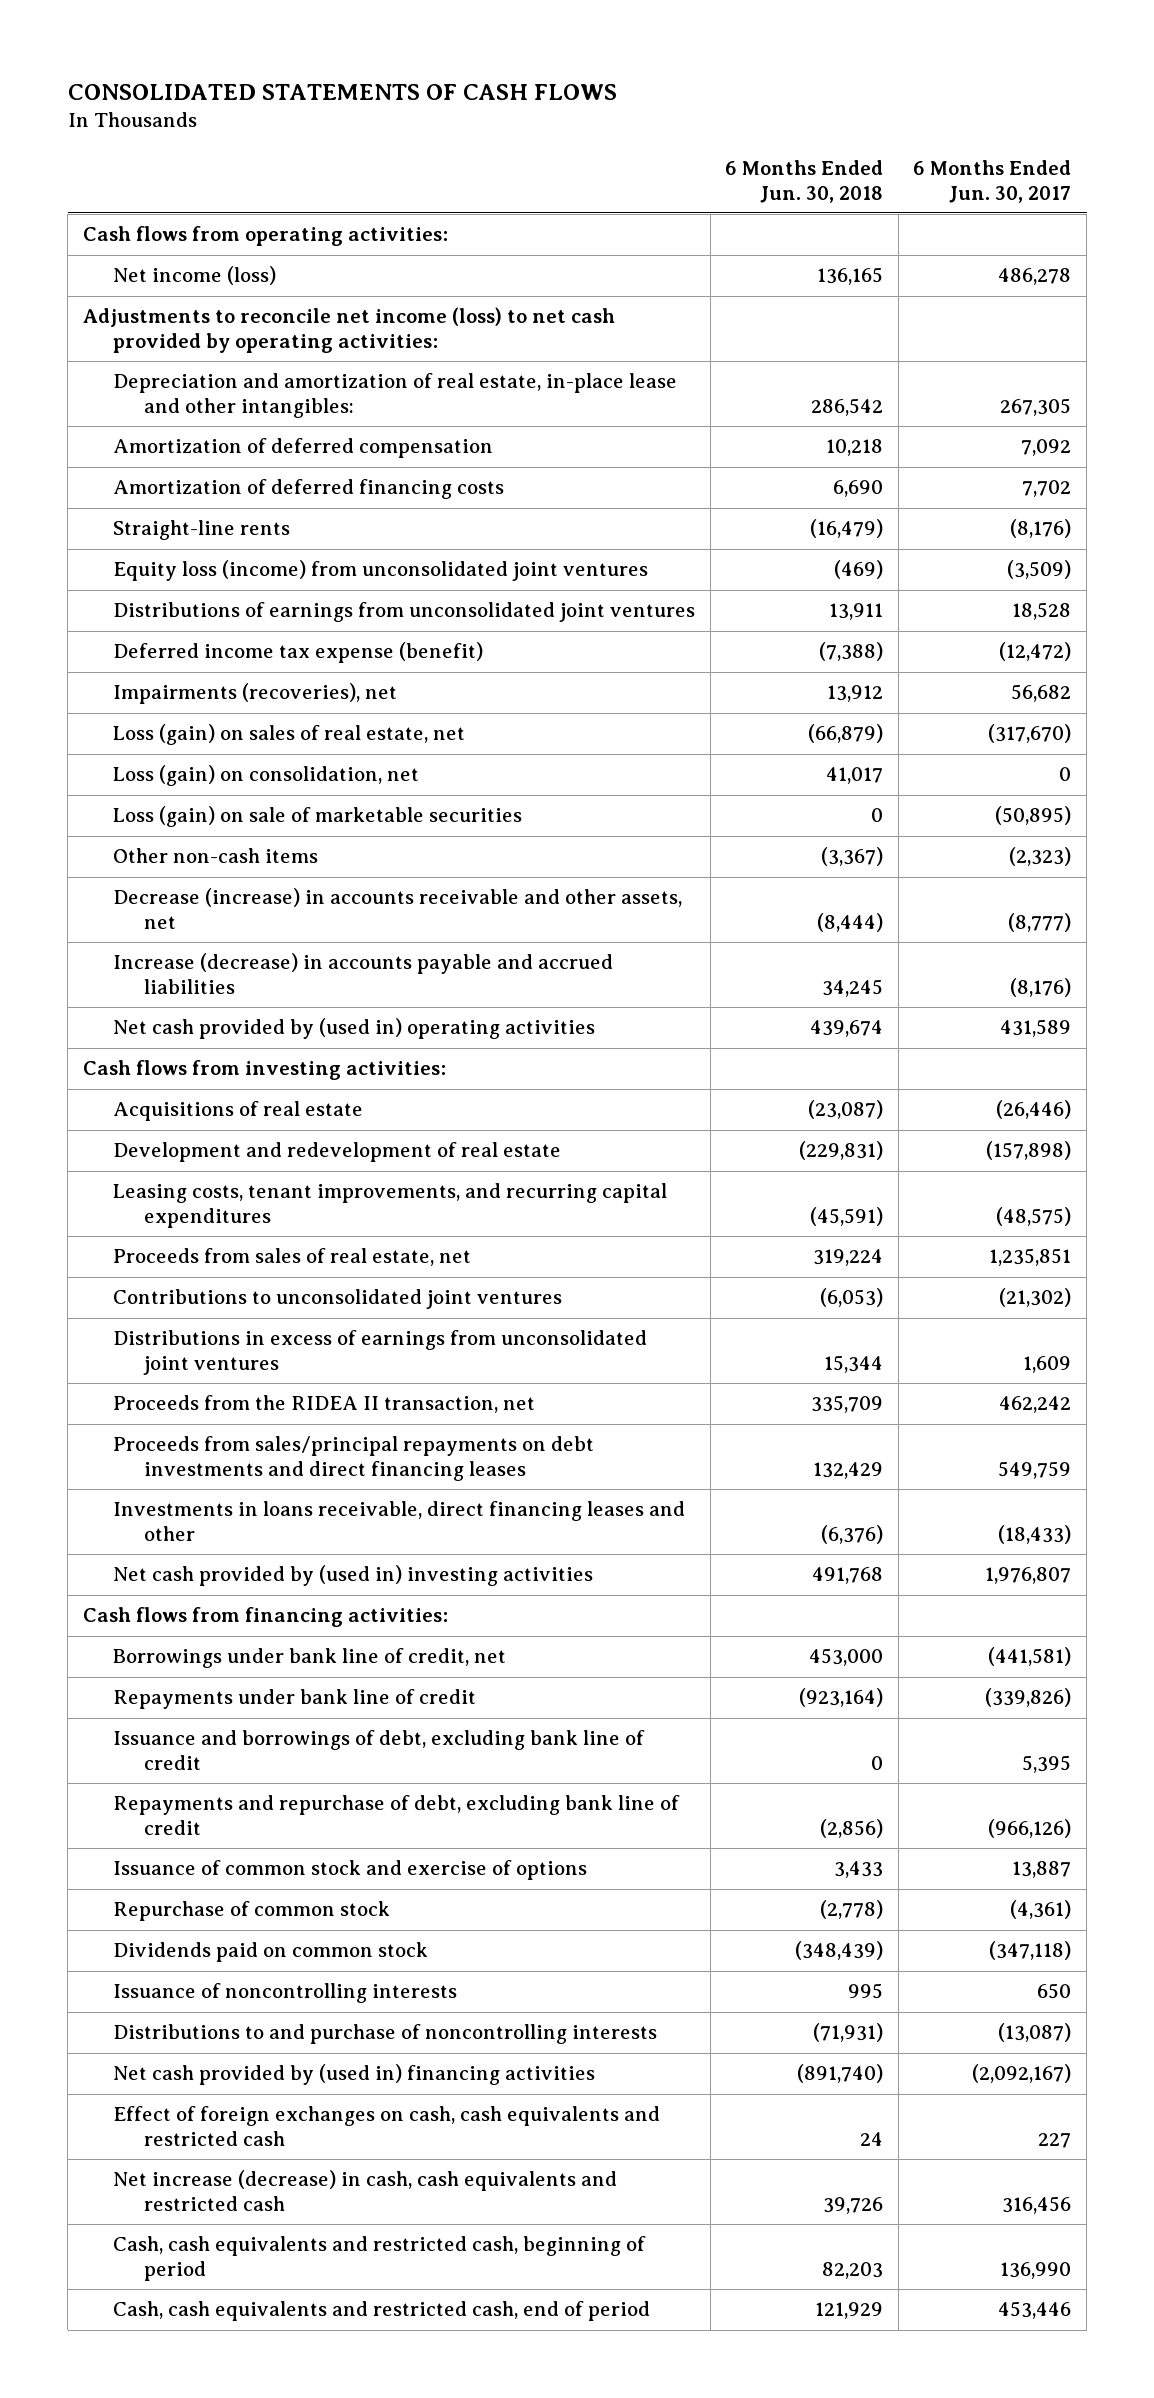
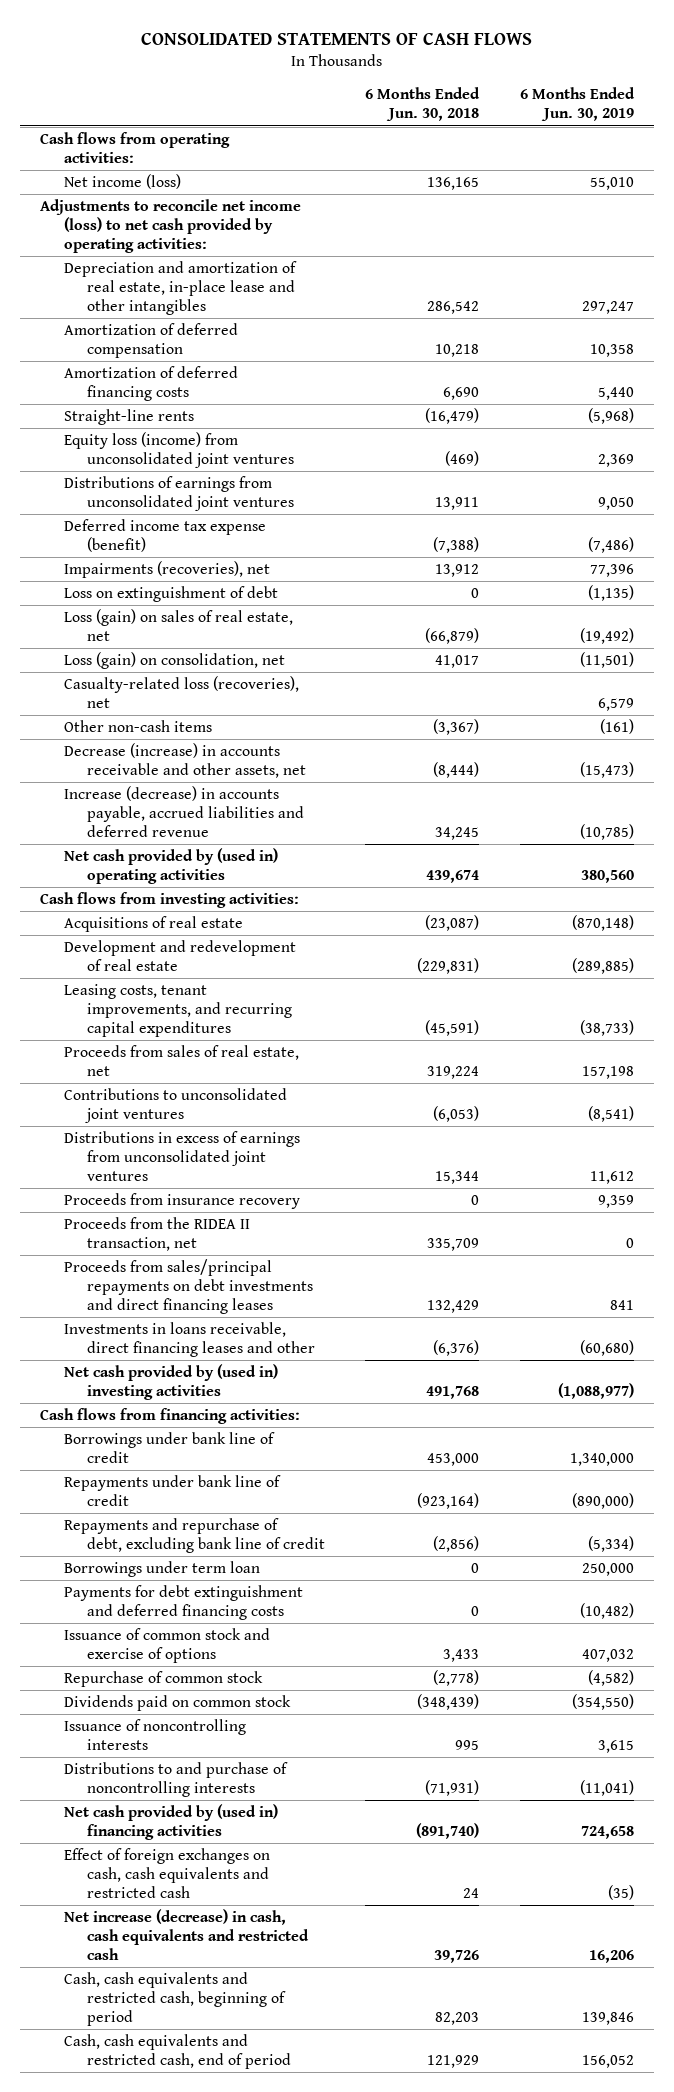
- | 6 Months Ended Jun. 30, 2018 | 6 Months Ended Jun. 30, 2017
+ | 6 Months Ended Jun. 30, 2018 | 6 Months Ended Jun. 30, 2019
- Depreciation and amortization of real estate, in-place lease and other intangibles: | 286,542 | 267,305
+ Depreciation and amortization of real estate, in-place lease and other intangibles | 286,542 | 297,247
+ Loss on extinguishment of debt | 0 | (1,135)
- Loss (gain) on sale of marketable securities | 0 | (50,895)
+ Casualty-related loss (recoveries), net | | 6,579
- Increase (decrease) in accounts payable and accrued liabilities | 34,245 | (8,176)
+ Increase (decrease) in accounts payable, accrued liabilities and deferred revenue | 34,245 | (10,785)
+ Proceeds from insurance recovery | 0 | 9,359
- Borrowings under bank line of credit, net | 453,000 | (441,581)
+ Borrowings under bank line of credit | 453,000 | 1,340,000
- Issuance and borrowings of debt, excluding bank line of credit | 0 | 5,395
+ Borrowings under term loan | 0 | 250,000
+ Payments for debt extinguishment and deferred financing costs | 0 | (10,482)

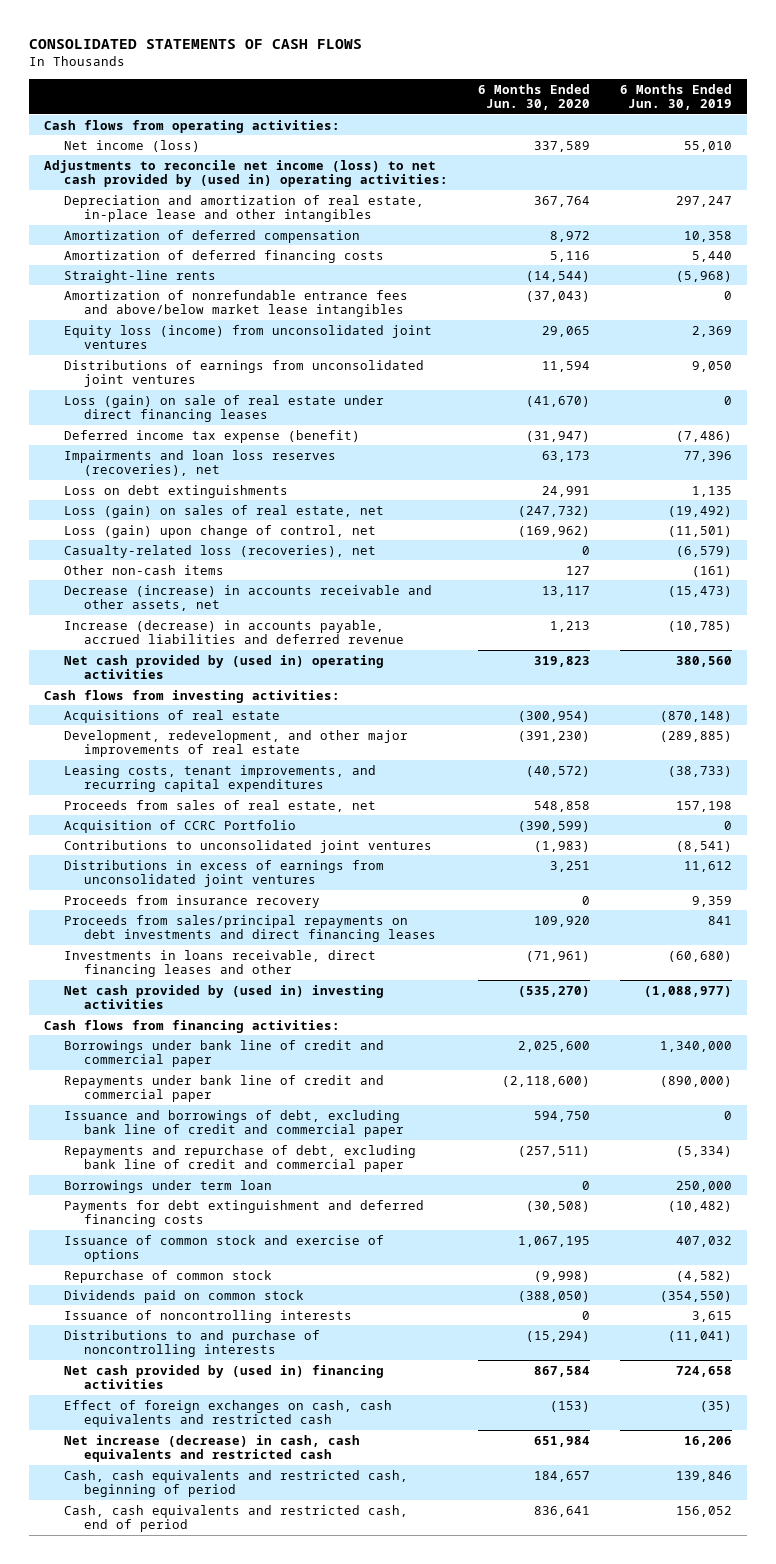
- | 6 Months Ended Jun. 30, 2018 | 6 Months Ended Jun. 30, 2019
+ | 6 Months Ended Jun. 30, 2020 | 6 Months Ended Jun. 30, 2019
- Adjustments to reconcile net income (loss) to net cash provided by operating activities:
+ Adjustments to reconcile net income (loss) to net cash provided by (used in) operating activities:
+ Amortization of nonrefundable entrance fees and above/below market lease intangibles | (37,043) | 0
+ Loss (gain) on sale of real estate under direct financing leases | (41,670) | 0
- Impairments (recoveries), net | 13,912 | 77,396
- Loss on extinguishment of debt | 0 | (1,135)
+ Impairments and loan loss reserves (recoveries), net | 63,173 | 77,396
+ Loss on debt extinguishments | 24,991 | 1,135
- Loss (gain) on consolidation, net | 41,017 | (11,501)
- Casualty-related loss (recoveries), net | | 6,579
+ Loss (gain) upon change of control, net | (169,962) | (11,501)
+ Casualty-related loss (recoveries), net | 0 | (6,579)
- Development and redevelopment of real estate | (229,831) | (289,885)
+ Development, redevelopment, and other major improvements of real estate | (391,230) | (289,885)
+ Acquisition of CCRC Portfolio | (390,599) | 0
- Proceeds from the RIDEA II transaction, net | 335,709 | 0
- Borrowings under bank line of credit | 453,000 | 1,340,000
- Repayments under bank line of credit | (923,164) | (890,000)
- Repayments and repurchase of debt, excluding bank line of credit | (2,856) | (5,334)
+ Borrowings under bank line of credit and commercial paper | 2,025,600 | 1,340,000
+ Repayments under bank line of credit and commercial paper | (2,118,600) | (890,000)
+ Issuance and borrowings of debt, excluding bank line of credit and commercial paper | 594,750 | 0
+ Repayments and repurchase of debt, excluding bank line of credit and commercial paper | (257,511) | (5,334)

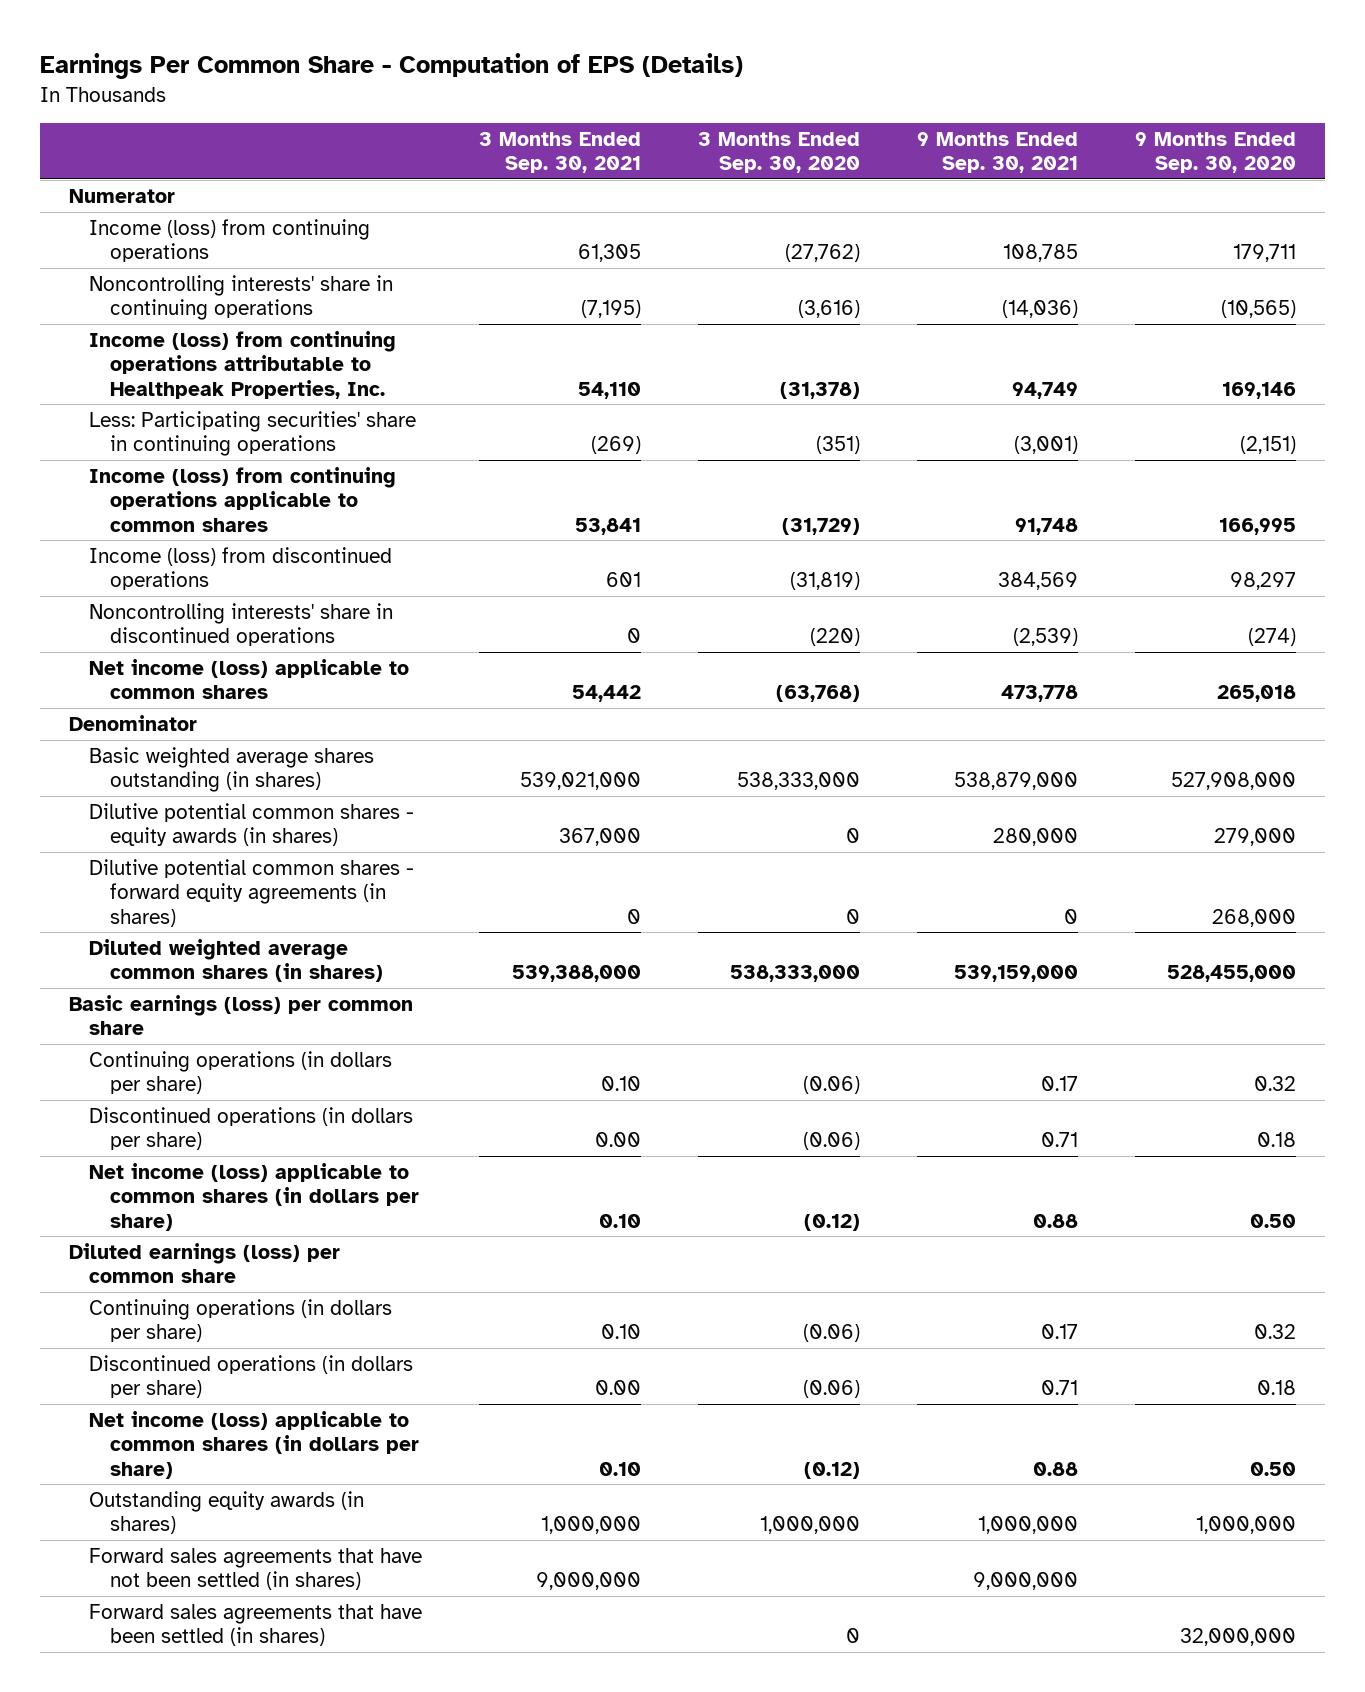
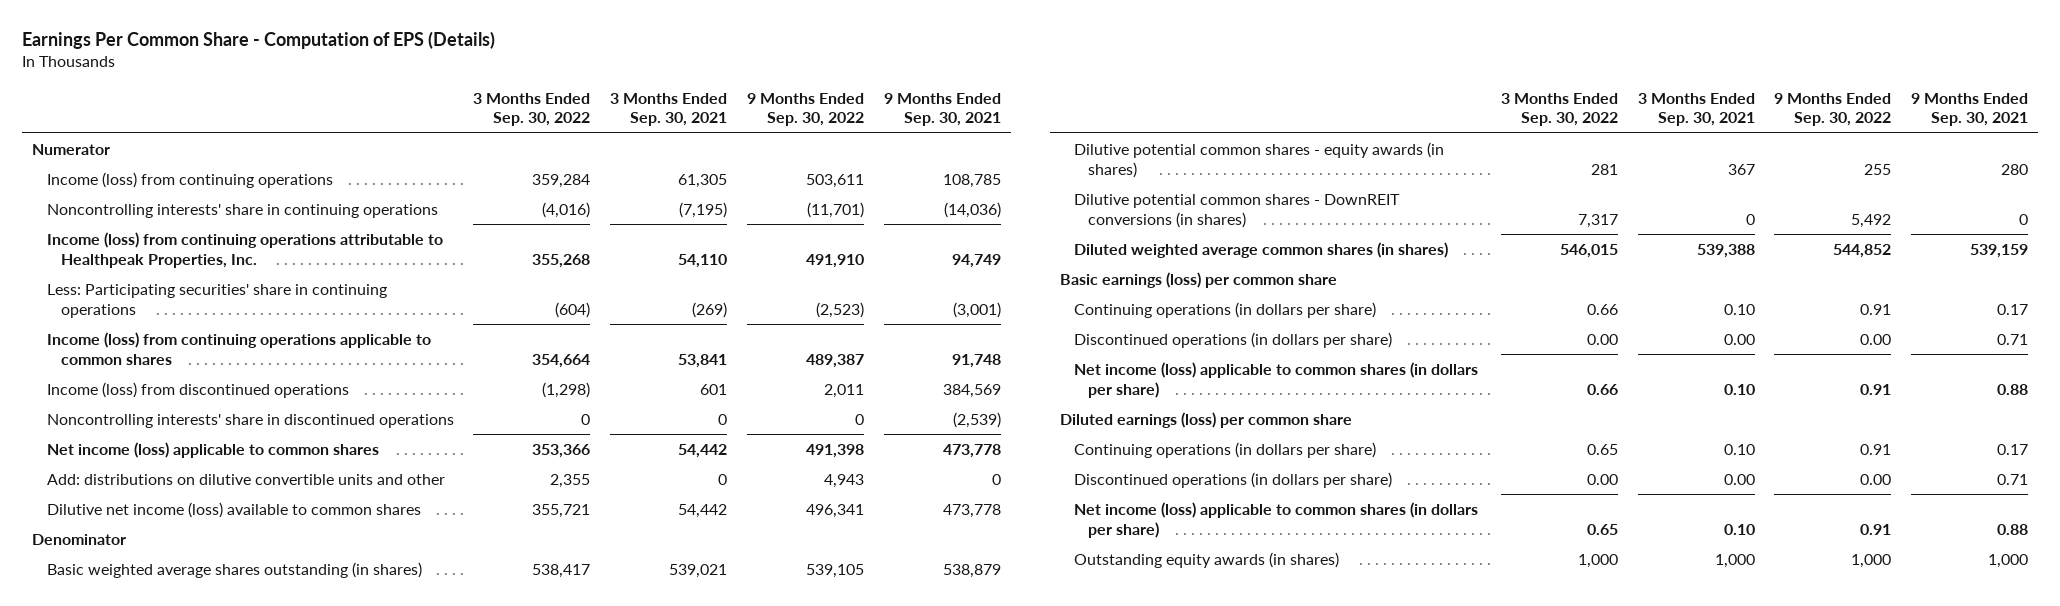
- | 3 Months Ended Sep. 30, 2021 | 3 Months Ended Sep. 30, 2020 | 9 Months Ended Sep. 30, 2021 | 9 Months Ended Sep. 30, 2020
+ | 3 Months Ended Sep. 30, 2022 | 3 Months Ended Sep. 30, 2021 | 9 Months Ended Sep. 30, 2022 | 9 Months Ended Sep. 30, 2021
+ Add: distributions on dilutive convertible units and other | 2,355 | 0 | 4,943 | 0
+ Dilutive net income (loss) available to common shares | 355,721 | 54,442 | 496,341 | 473,778
- Basic weighted average shares outstanding (in shares) | 539,021,000 | 538,333,000 | 538,879,000 | 527,908,000
- Dilutive potential common shares - equity awards (in shares) | 367,000 | 0 | 280,000 | 279,000
- Dilutive potential common shares - forward equity agreements (in shares) | 0 | 0 | 0 | 268,000
- Diluted weighted average common shares (in shares) | 539,388,000 | 538,333,000 | 539,159,000 | 528,455,000
+ Basic weighted average shares outstanding (in shares) | 538,417 | 539,021 | 539,105 | 538,879
+ Dilutive potential common shares - equity awards (in shares) | 281 | 367 | 255 | 280
+ Dilutive potential common shares - DownREIT conversions (in shares) | 7,317 | 0 | 5,492 | 0
+ Diluted weighted average common shares (in shares) | 546,015 | 539,388 | 544,852 | 539,159
- Outstanding equity awards (in shares) | 1,000,000 | 1,000,000 | 1,000,000 | 1,000,000
- Forward sales agreements that have not been settled (in shares) | 9,000,000 | | 9,000,000 |
- Forward sales agreements that have been settled (in shares) | | 0 | | 32,000,000
+ Outstanding equity awards (in shares) | 1,000 | 1,000 | 1,000 | 1,000

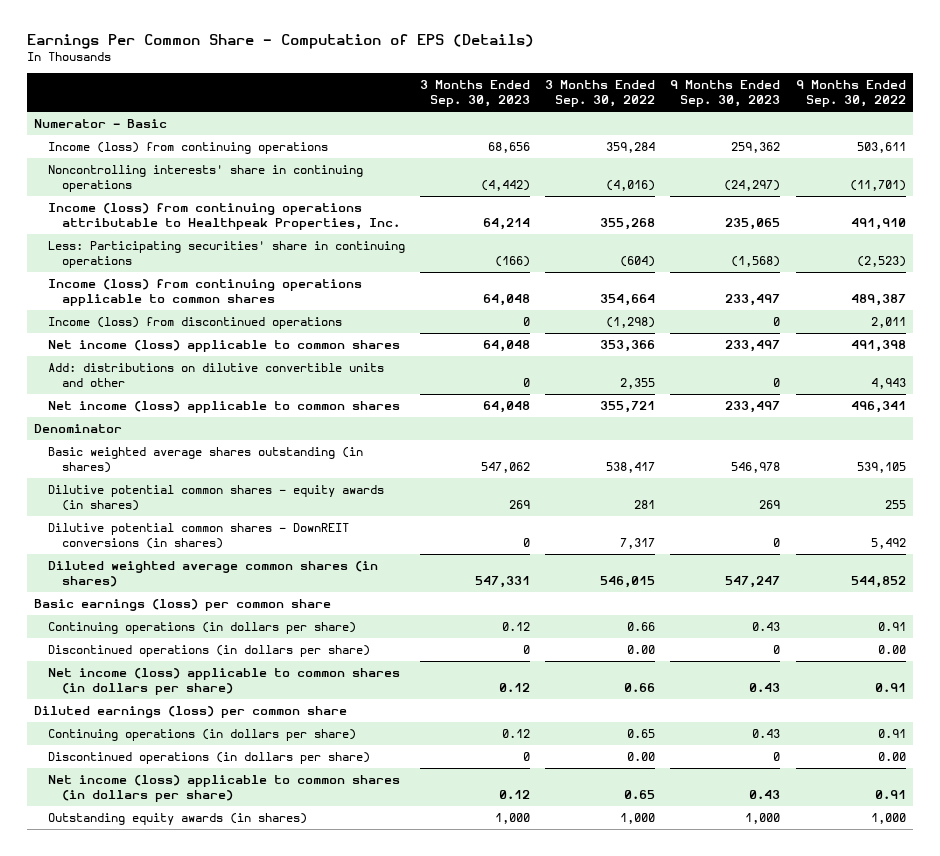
- | 3 Months Ended Sep. 30, 2022 | 3 Months Ended Sep. 30, 2021 | 9 Months Ended Sep. 30, 2022 | 9 Months Ended Sep. 30, 2021
+ | 3 Months Ended Sep. 30, 2023 | 3 Months Ended Sep. 30, 2022 | 9 Months Ended Sep. 30, 2023 | 9 Months Ended Sep. 30, 2022
- Numerator
+ Numerator - Basic
- Noncontrolling interests' share in discontinued operations | 0 | 0 | 0 | (2,539)
- Dilutive net income (loss) available to common shares | 355,721 | 54,442 | 496,341 | 473,778
+ Net income (loss) applicable to common shares | 64,048 | 355,721 | 233,497 | 496,341

